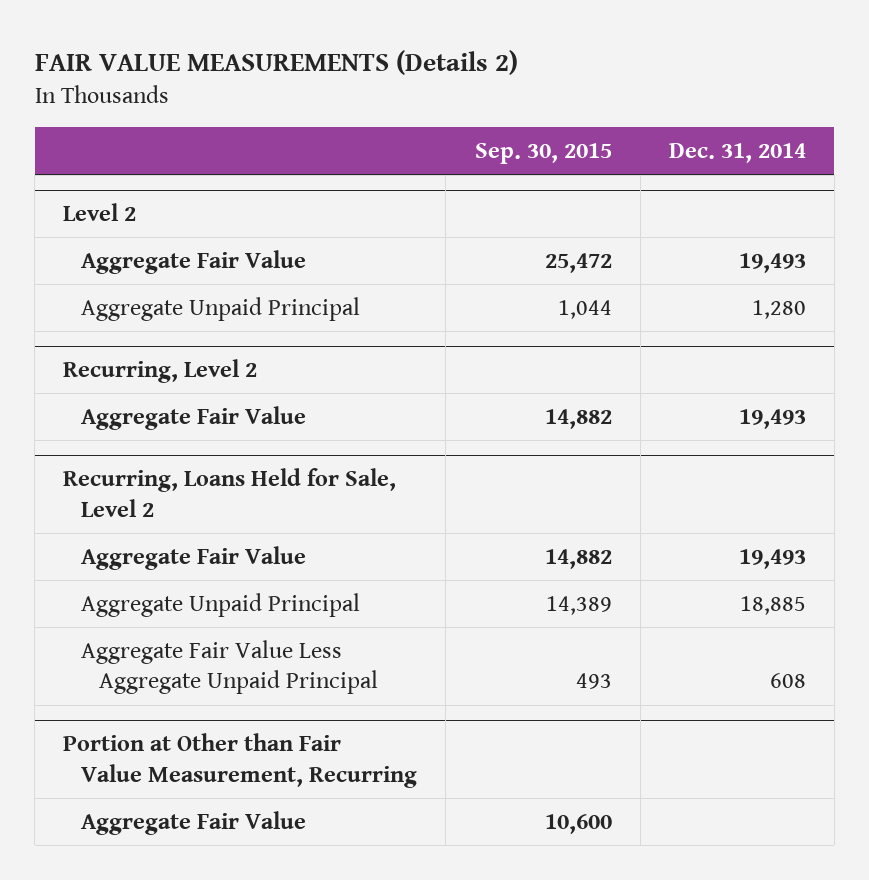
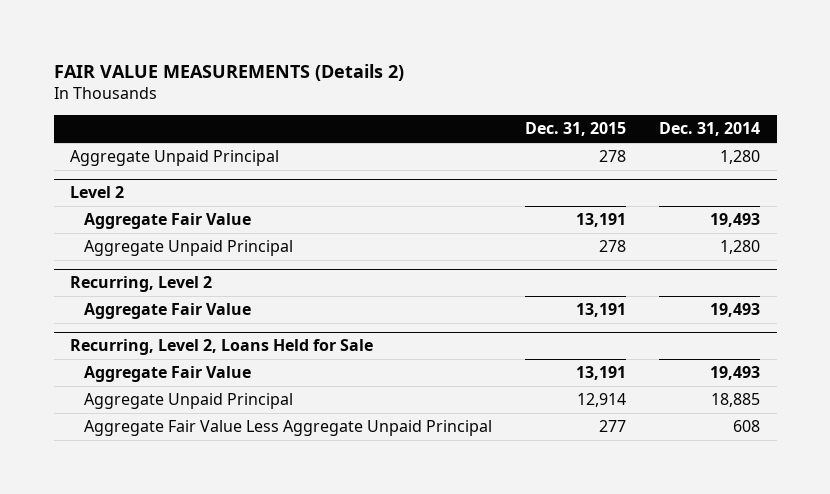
- | Sep. 30, 2015 | Dec. 31, 2014
+ | Dec. 31, 2015 | Dec. 31, 2014
+ Aggregate Unpaid Principal | 278 | 1,280
- Recurring, Loans Held for Sale, Level 2
+ Recurring, Level 2, Loans Held for Sale
- Portion at Other than Fair Value Measurement, Recurring
- Aggregate Fair Value | 10,600 |

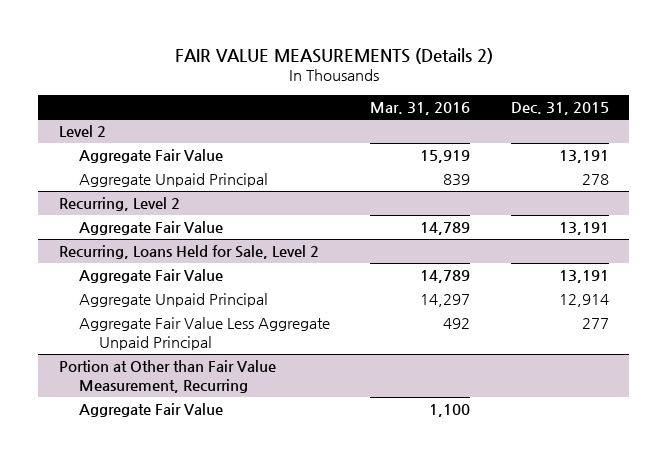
- | Dec. 31, 2015 | Dec. 31, 2014
+ | Mar. 31, 2016 | Dec. 31, 2015
- Aggregate Unpaid Principal | 278 | 1,280
- Recurring, Level 2, Loans Held for Sale
+ Recurring, Loans Held for Sale, Level 2
+ Portion at Other than Fair Value Measurement, Recurring
+ Aggregate Fair Value | 1,100 |

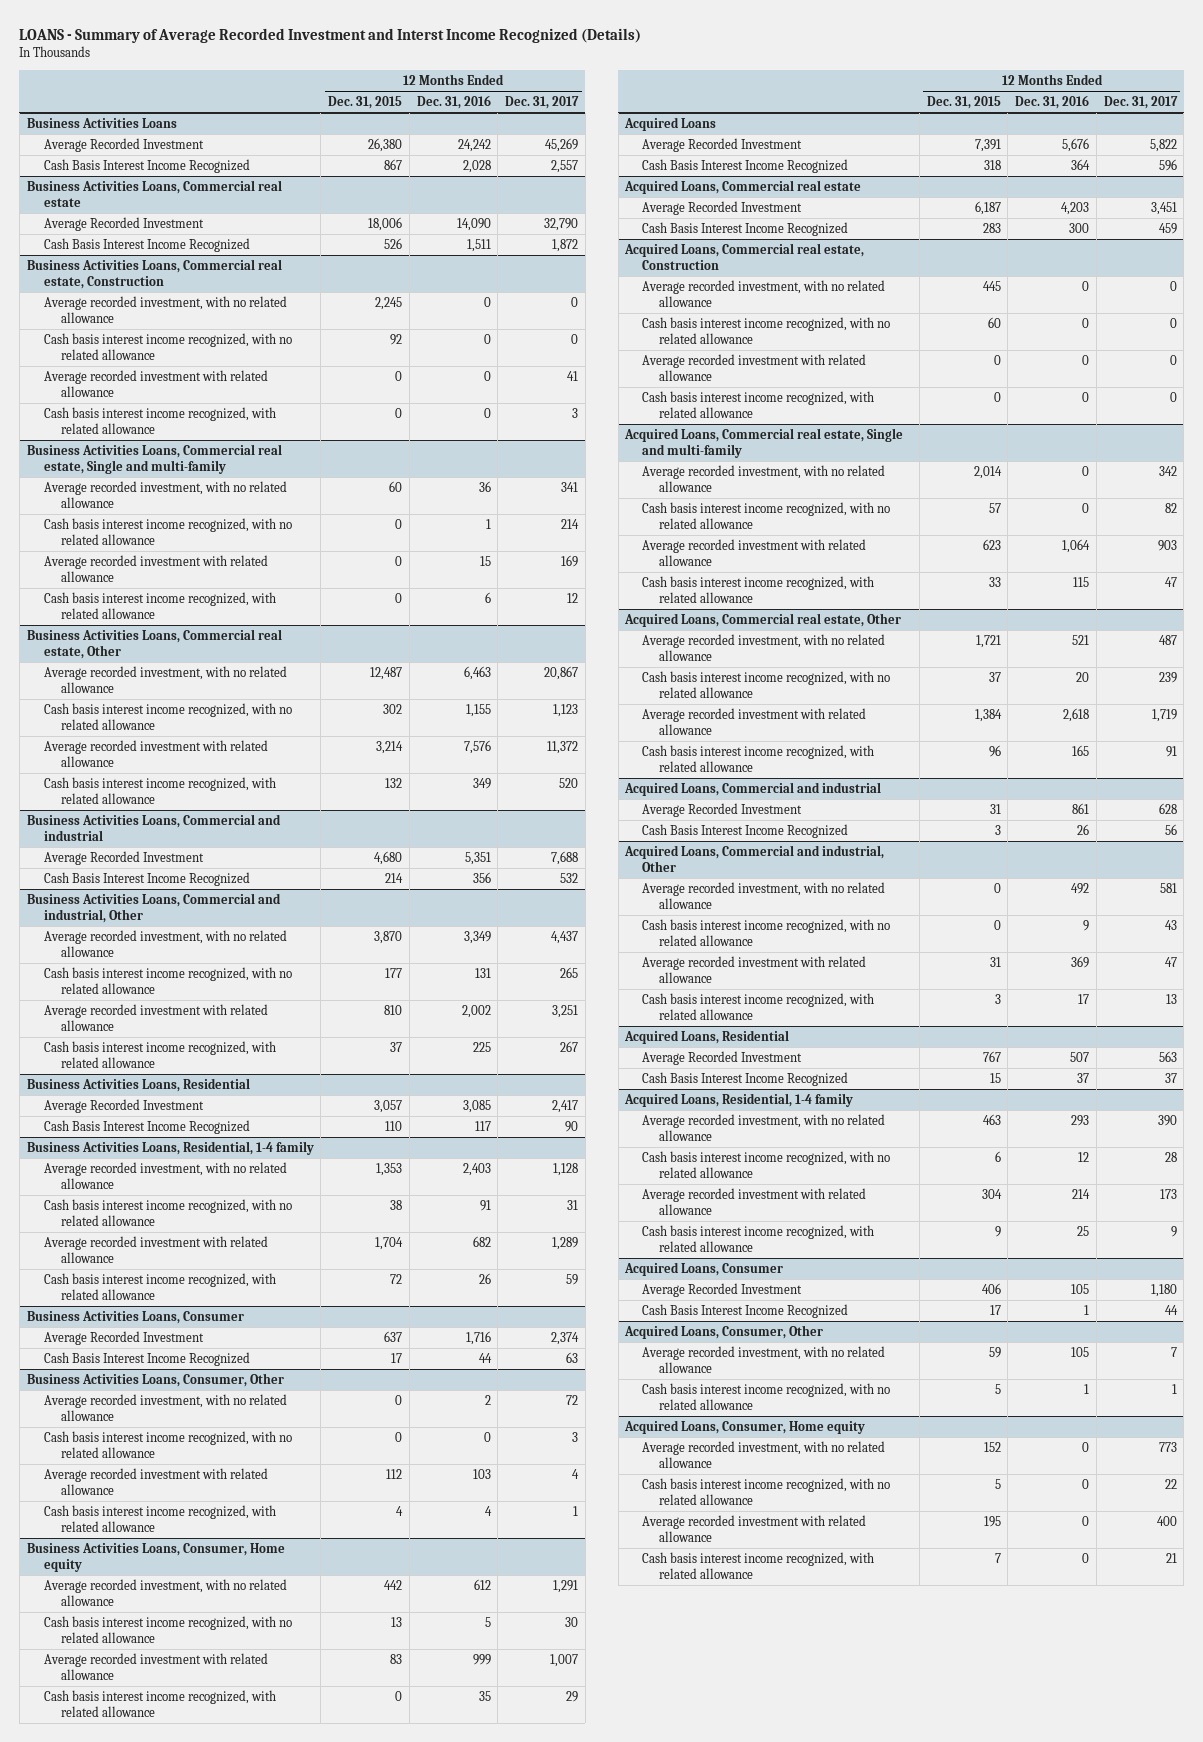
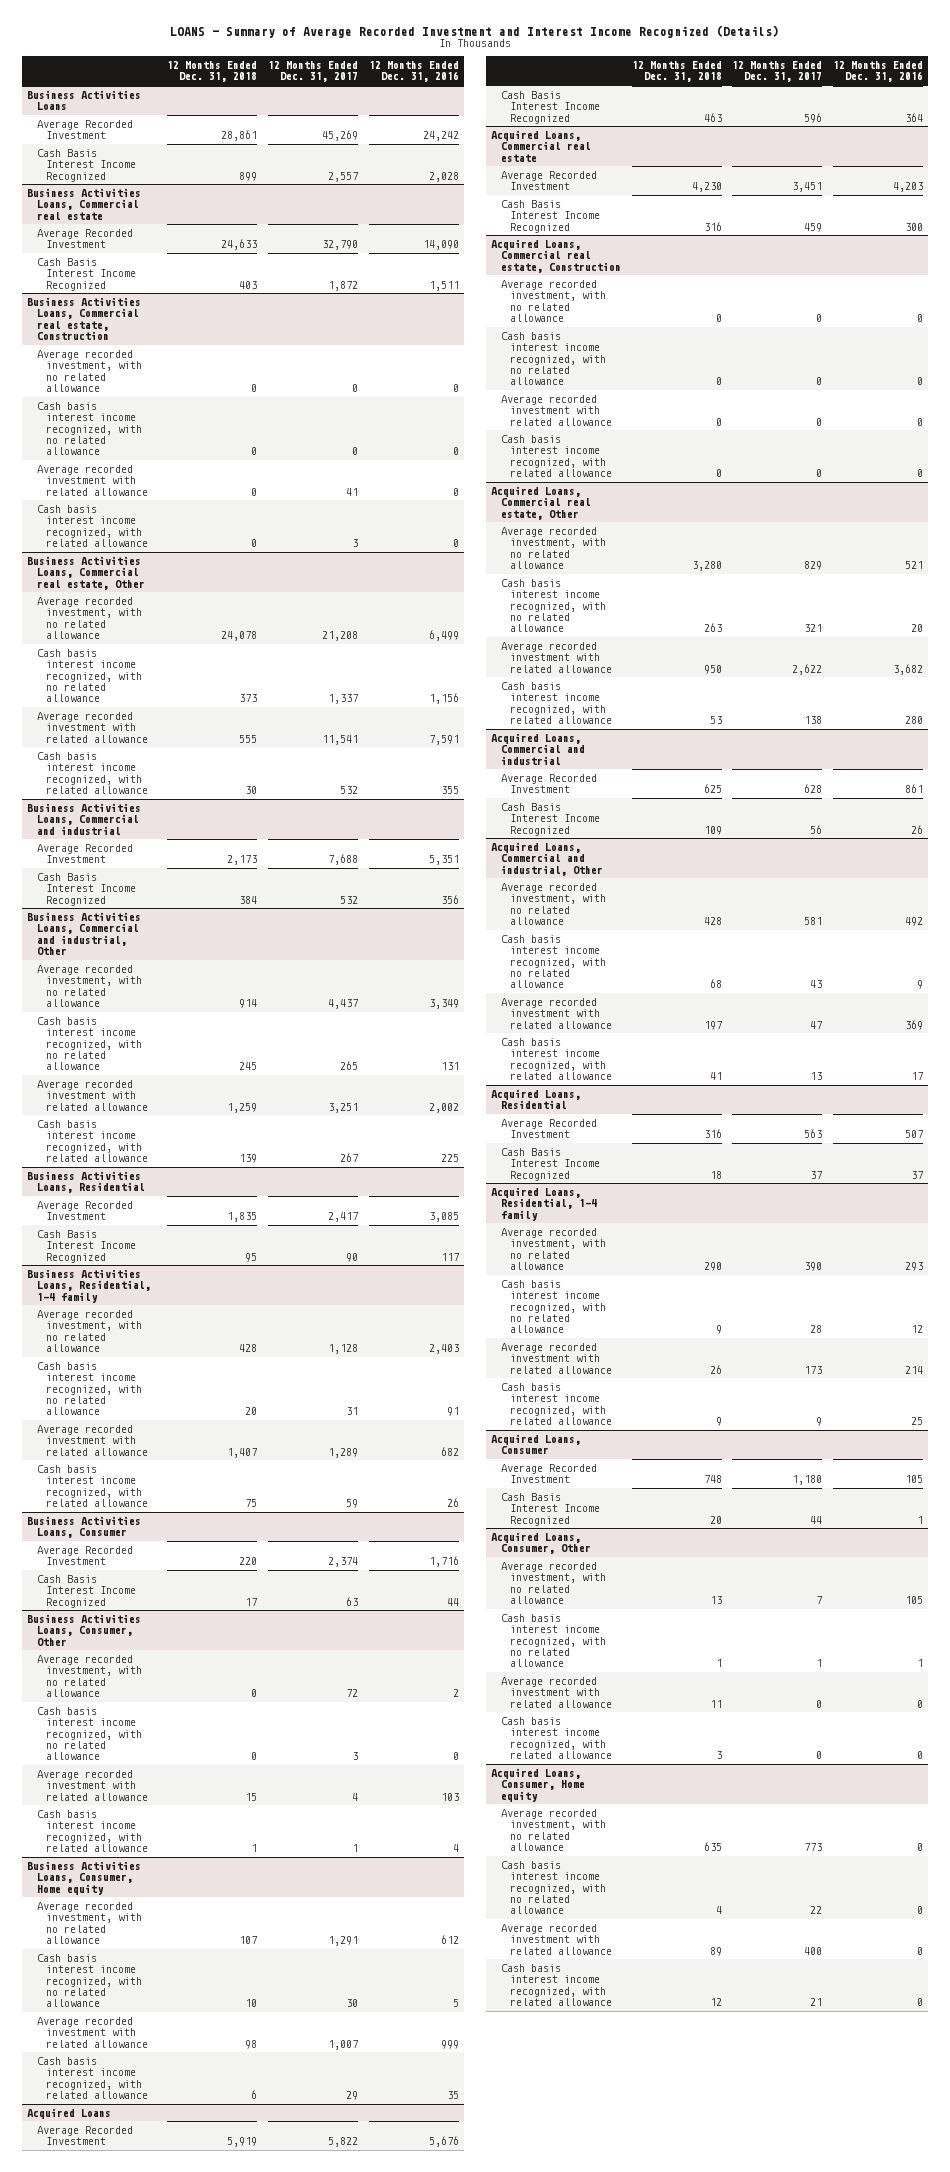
- LOANS - Summary of Average Recorded Investment and Interst Income Recognized (Details)
+ LOANS - Summary of Average Recorded Investment and Interest Income Recognized (Details)
- | 12 Months Ended Dec. 31, 2015 | 12 Months Ended Dec. 31, 2016 | 12 Months Ended Dec. 31, 2017
+ | 12 Months Ended Dec. 31, 2018 | 12 Months Ended Dec. 31, 2017 | 12 Months Ended Dec. 31, 2016
- Business Activities Loans, Commercial real estate, Single and multi-family
- Average recorded investment, with no related allowance | 60 | 36 | 341
- Cash basis interest income recognized, with no related allowance | 0 | 1 | 214
- Average recorded investment with related allowance | 0 | 15 | 169
- Cash basis interest income recognized, with related allowance | 0 | 6 | 12
@ Business Activities Loans, Commercial real estate, Other
- Average recorded investment, with no related allowance | 12,487 | 6,463 | 20,867
- Cash basis interest income recognized, with no related allowance | 302 | 1,155 | 1,123
- Average recorded investment with related allowance | 3,214 | 7,576 | 11,372
- Cash basis interest income recognized, with related allowance | 132 | 349 | 520
+ Average recorded investment, with no related allowance | 24,078 | 21,208 | 6,499
+ Cash basis interest income recognized, with no related allowance | 373 | 1,337 | 1,156
+ Average recorded investment with related allowance | 555 | 11,541 | 7,591
+ Cash basis interest income recognized, with related allowance | 30 | 532 | 355
- Acquired Loans, Commercial real estate, Single and multi-family
- Average recorded investment, with no related allowance | 2,014 | 0 | 342
- Cash basis interest income recognized, with no related allowance | 57 | 0 | 82
- Average recorded investment with related allowance | 623 | 1,064 | 903
- Cash basis interest income recognized, with related allowance | 33 | 115 | 47
@ Acquired Loans, Commercial real estate, Other
- Average recorded investment, with no related allowance | 1,721 | 521 | 487
- Cash basis interest income recognized, with no related allowance | 37 | 20 | 239
- Average recorded investment with related allowance | 1,384 | 2,618 | 1,719
- Cash basis interest income recognized, with related allowance | 96 | 165 | 91
+ Average recorded investment, with no related allowance | 3,280 | 829 | 521
+ Cash basis interest income recognized, with no related allowance | 263 | 321 | 20
+ Average recorded investment with related allowance | 950 | 2,622 | 3,682
+ Cash basis interest income recognized, with related allowance | 53 | 138 | 280
@ Acquired Loans, Consumer, Other
+ Average recorded investment with related allowance | 11 | 0 | 0
+ Cash basis interest income recognized, with related allowance | 3 | 0 | 0

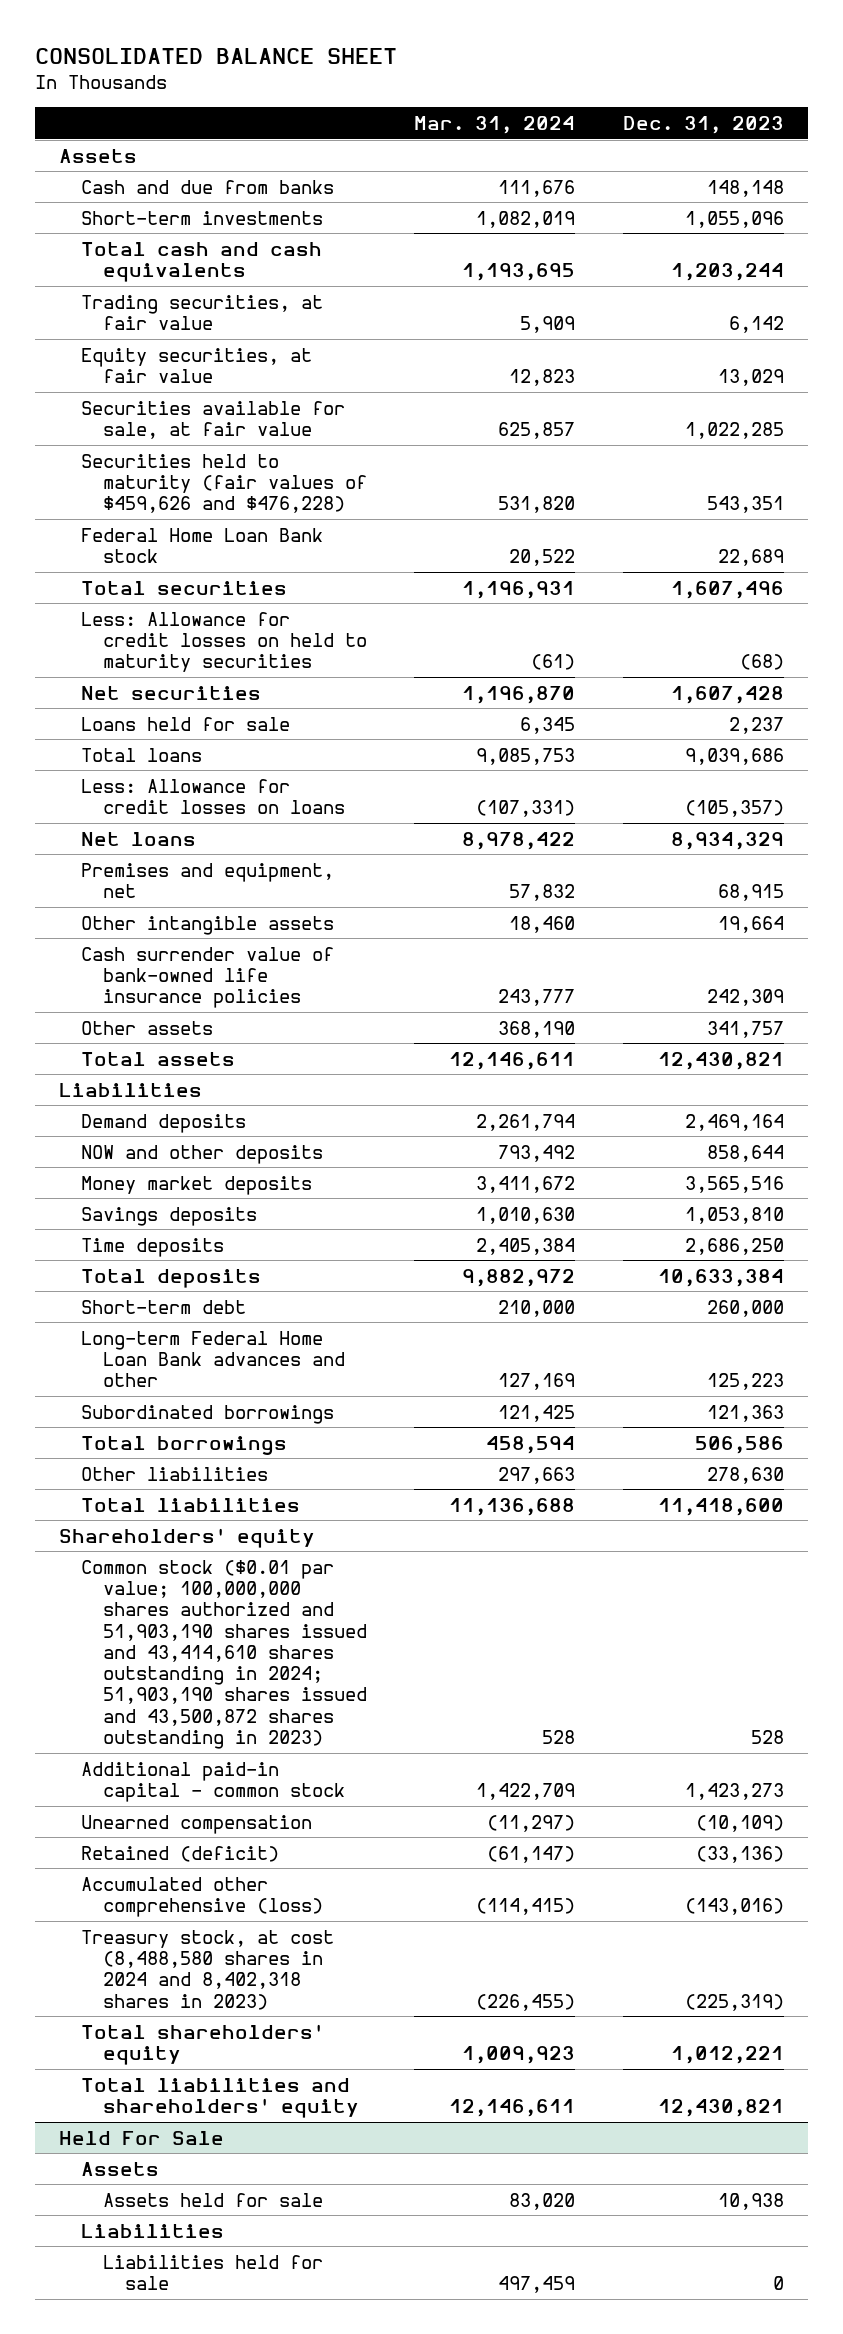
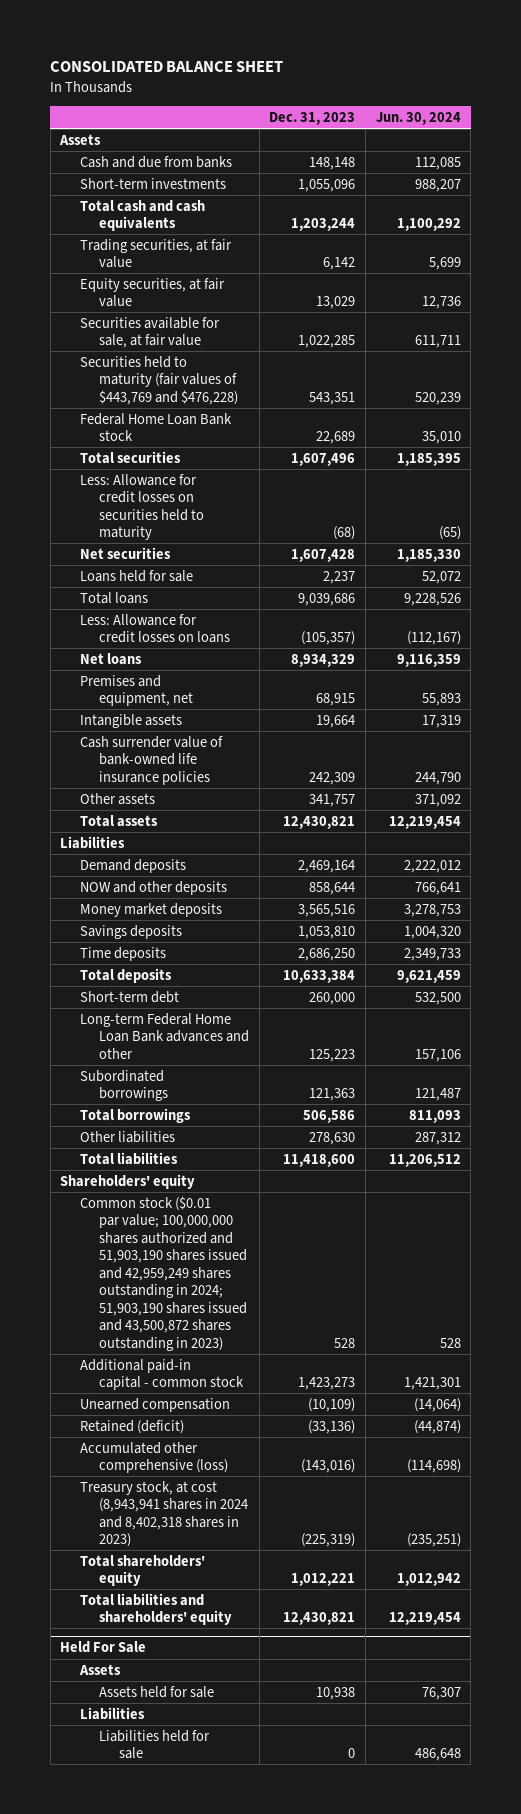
- | Mar. 31, 2024 | Dec. 31, 2023
+ | Dec. 31, 2023 | Jun. 30, 2024
- Securities held to maturity (fair values of $459,626 and $476,228) | 531,820 | 543,351
+ Securities held to maturity (fair values of $443,769 and $476,228) | 543,351 | 520,239
- Less: Allowance for credit losses on held to maturity securities | (61) | (68)
+ Less: Allowance for credit losses on securities held to maturity | (68) | (65)
- Other intangible assets | 18,460 | 19,664
+ Intangible assets | 19,664 | 17,319
- Common stock ($0.01 par value; 100,000,000 shares authorized and 51,903,190 shares issued and 43,414,610 shares outstanding in 2024; 51,903,190 shares issued and 43,500,872 shares outstanding in 2023) | 528 | 528
+ Common stock ($0.01 par value; 100,000,000 shares authorized and 51,903,190 shares issued and 42,959,249 shares outstanding in 2024; 51,903,190 shares issued and 43,500,872 shares outstanding in 2023) | 528 | 528
- Treasury stock, at cost (8,488,580 shares in 2024 and 8,402,318 shares in 2023) | (226,455) | (225,319)
+ Treasury stock, at cost (8,943,941 shares in 2024 and 8,402,318 shares in 2023) | (225,319) | (235,251)

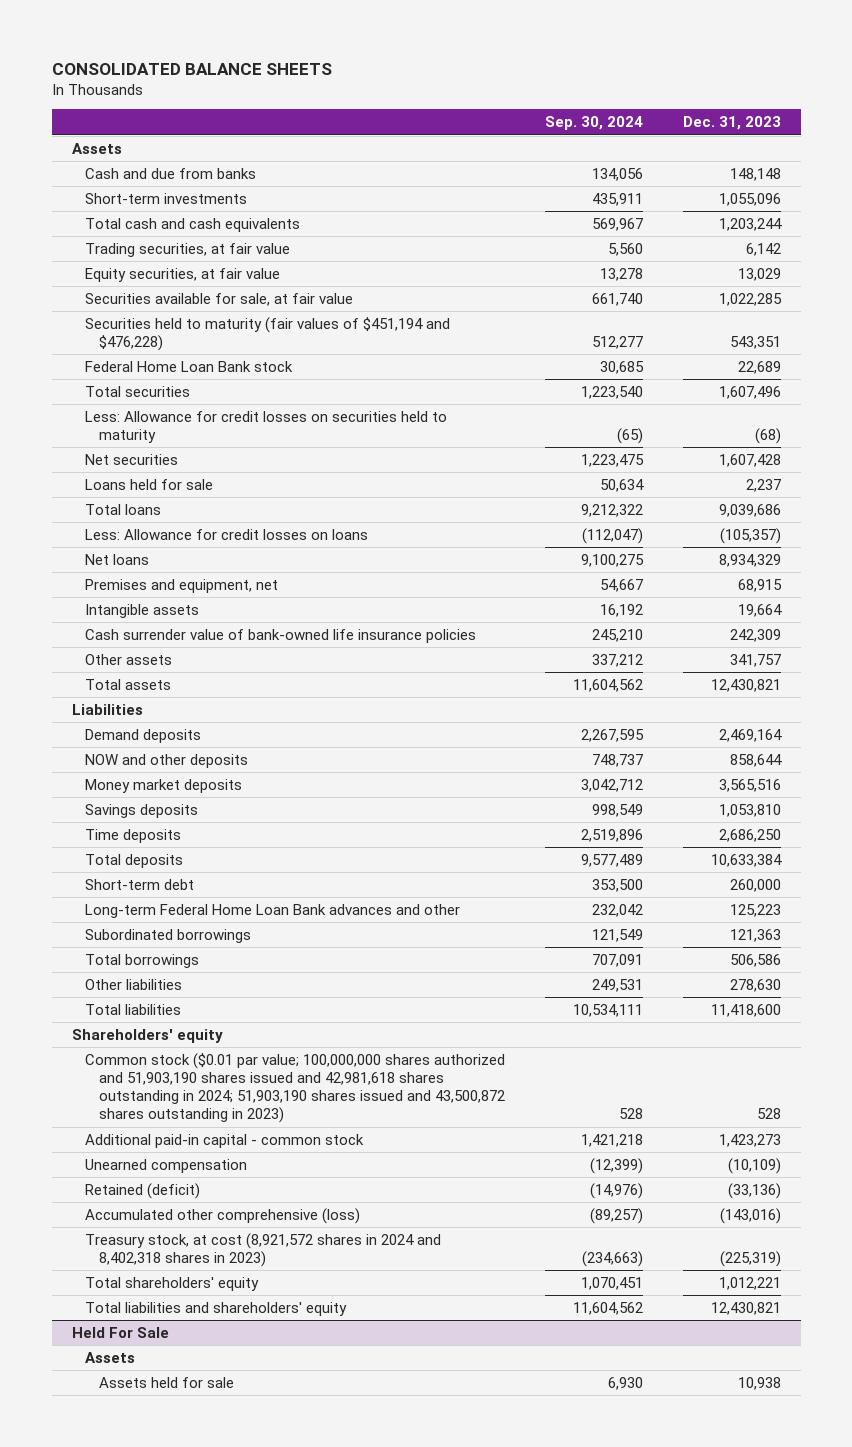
- CONSOLIDATED BALANCE SHEET
+ CONSOLIDATED BALANCE SHEETS
- | Dec. 31, 2023 | Jun. 30, 2024
+ | Sep. 30, 2024 | Dec. 31, 2023
- Securities held to maturity (fair values of $443,769 and $476,228) | 543,351 | 520,239
+ Securities held to maturity (fair values of $451,194 and $476,228) | 512,277 | 543,351
- Common stock ($0.01 par value; 100,000,000 shares authorized and 51,903,190 shares issued and 42,959,249 shares outstanding in 2024; 51,903,190 shares issued and 43,500,872 shares outstanding in 2023) | 528 | 528
+ Common stock ($0.01 par value; 100,000,000 shares authorized and 51,903,190 shares issued and 42,981,618 shares outstanding in 2024; 51,903,190 shares issued and 43,500,872 shares outstanding in 2023) | 528 | 528
- Treasury stock, at cost (8,943,941 shares in 2024 and 8,402,318 shares in 2023) | (225,319) | (235,251)
+ Treasury stock, at cost (8,921,572 shares in 2024 and 8,402,318 shares in 2023) | (234,663) | (225,319)
@ Held For Sale
- Liabilities
- Liabilities held for sale | 0 | 486,648

